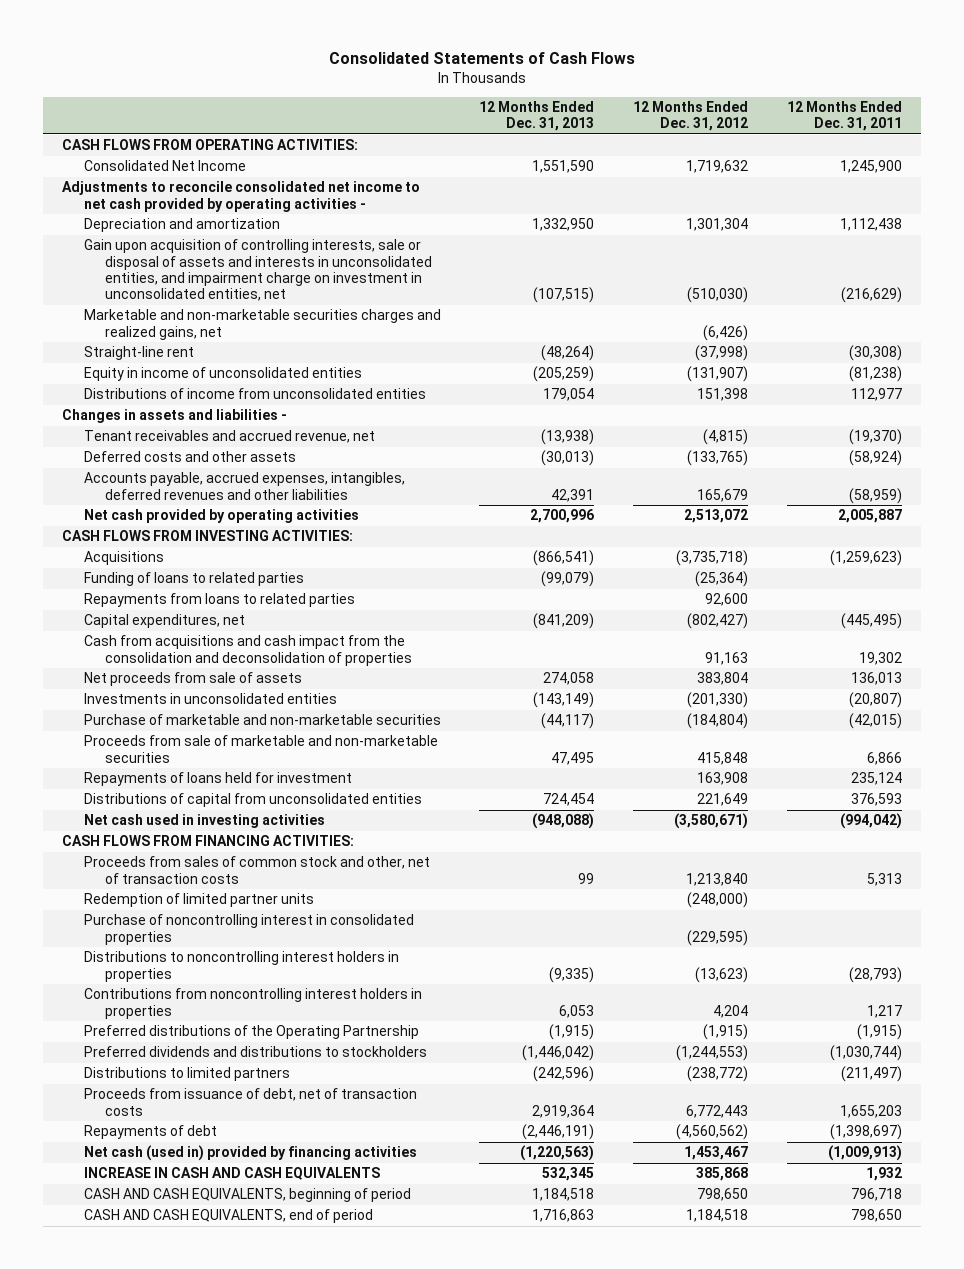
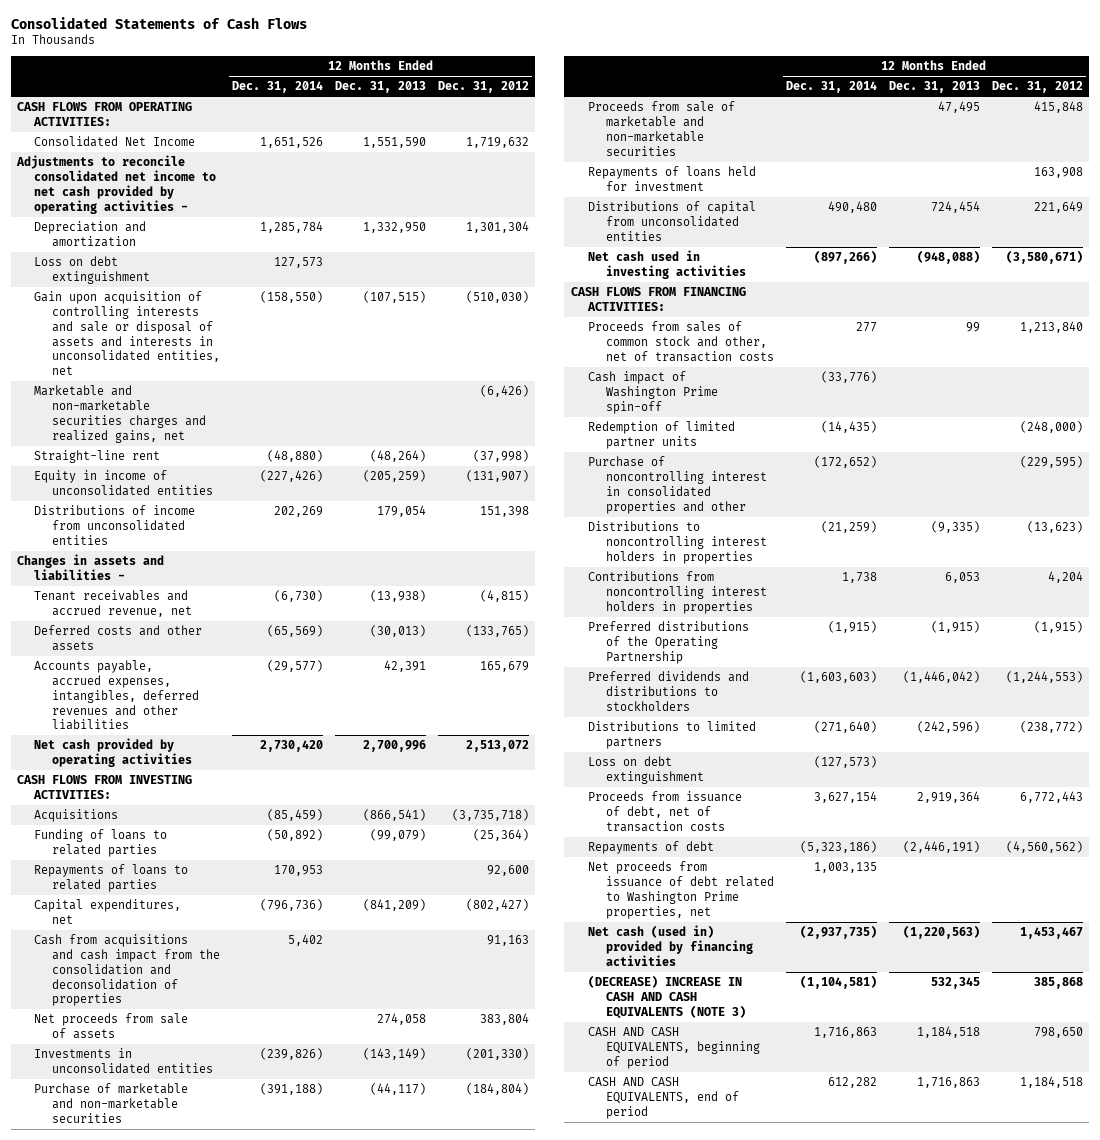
- | 12 Months Ended Dec. 31, 2013 | 12 Months Ended Dec. 31, 2012 | 12 Months Ended Dec. 31, 2011
+ | 12 Months Ended Dec. 31, 2014 | 12 Months Ended Dec. 31, 2013 | 12 Months Ended Dec. 31, 2012
- Gain upon acquisition of controlling interests, sale or disposal of assets and interests in unconsolidated entities, and impairment charge on investment in unconsolidated entities, net | (107,515) | (510,030) | (216,629)
+ Loss on debt extinguishment | 127,573 | |
+ Gain upon acquisition of controlling interests and sale or disposal of assets and interests in unconsolidated entities, net | (158,550) | (107,515) | (510,030)
- Repayments from loans to related parties | | 92,600 |
+ Repayments of loans to related parties | 170,953 | | 92,600
+ Cash impact of Washington Prime spin-off | (33,776) | |
- Purchase of noncontrolling interest in consolidated properties | | (229,595) |
+ Purchase of noncontrolling interest in consolidated properties and other | (172,652) | | (229,595)
+ Loss on debt extinguishment | (127,573) | |
+ Net proceeds from issuance of debt related to Washington Prime properties, net | 1,003,135 | |
- INCREASE IN CASH AND CASH EQUIVALENTS | 532,345 | 385,868 | 1,932
+ (DECREASE) INCREASE IN CASH AND CASH EQUIVALENTS (NOTE 3) | (1,104,581) | 532,345 | 385,868

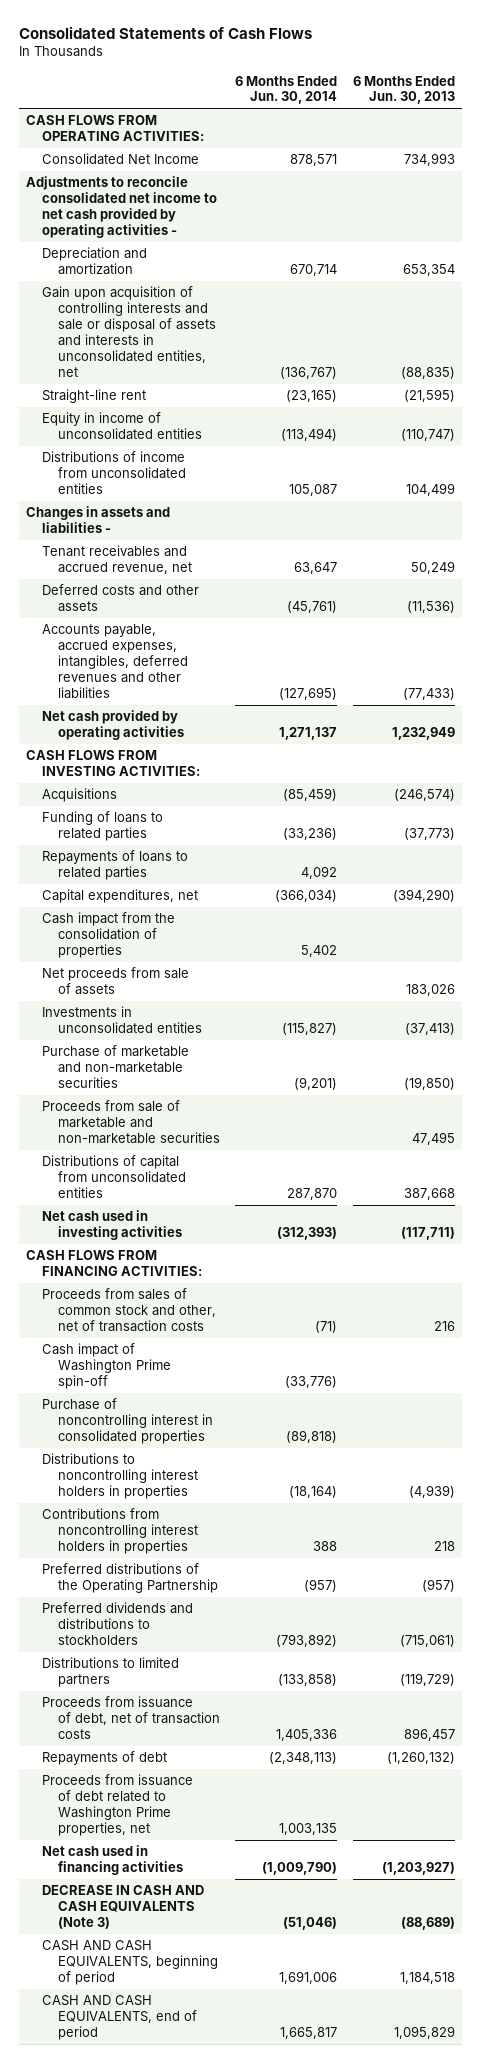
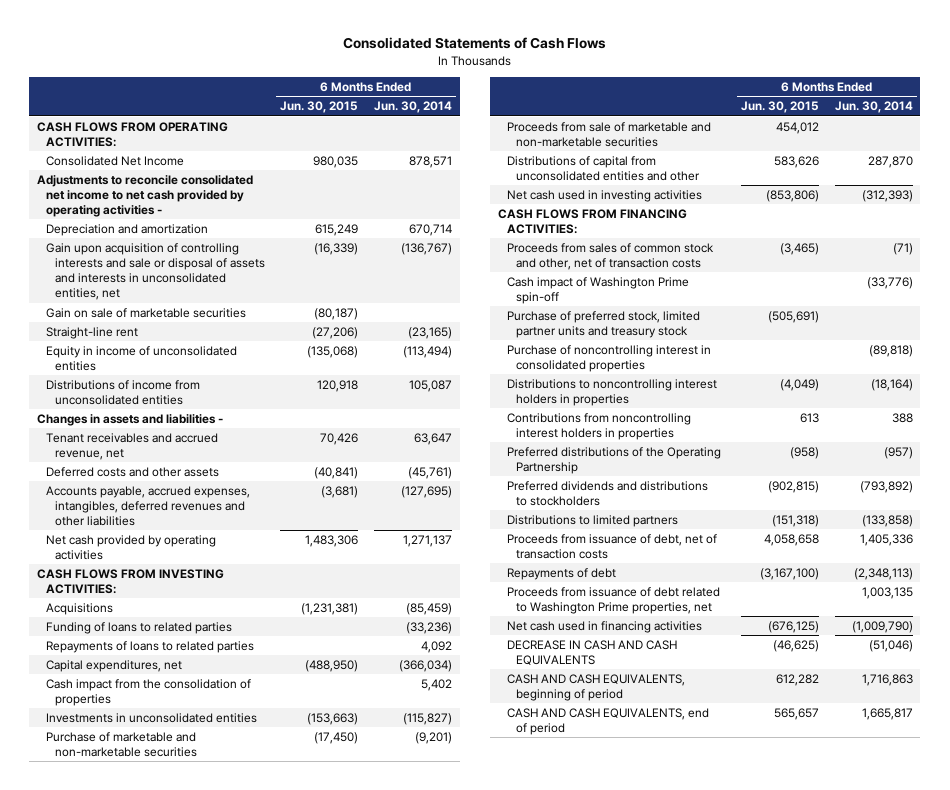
- | 6 Months Ended Jun. 30, 2014 | 6 Months Ended Jun. 30, 2013
+ | 6 Months Ended Jun. 30, 2015 | 6 Months Ended Jun. 30, 2014
+ Gain on sale of marketable securities | (80,187) |
- Net proceeds from sale of assets | | 183,026
- Distributions of capital from unconsolidated entities | 287,870 | 387,668
+ Distributions of capital from unconsolidated entities and other | 583,626 | 287,870
+ Purchase of preferred stock, limited partner units and treasury stock | (505,691) |
- DECREASE IN CASH AND CASH EQUIVALENTS (Note 3) | (51,046) | (88,689)
- CASH AND CASH EQUIVALENTS, beginning of period | 1,691,006 | 1,184,518
+ DECREASE IN CASH AND CASH EQUIVALENTS | (46,625) | (51,046)
+ CASH AND CASH EQUIVALENTS, beginning of period | 612,282 | 1,716,863

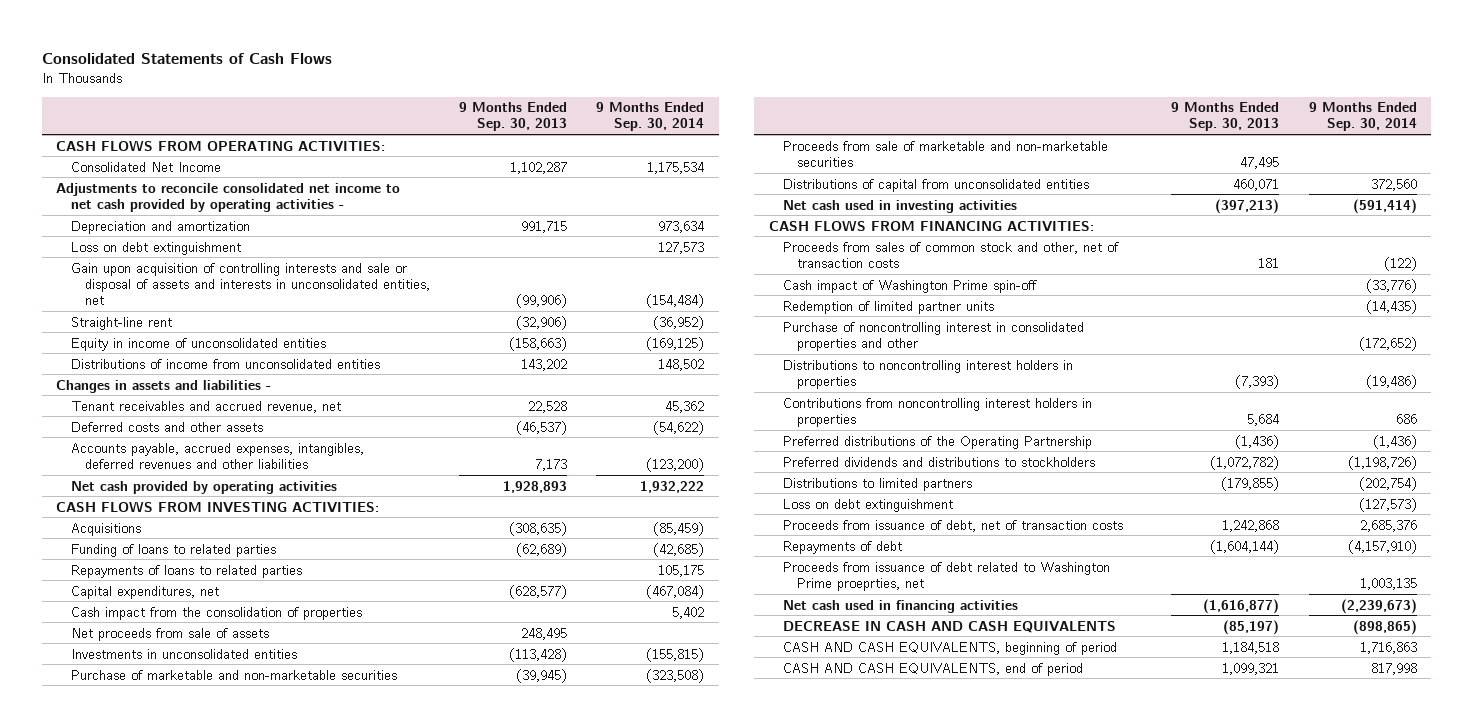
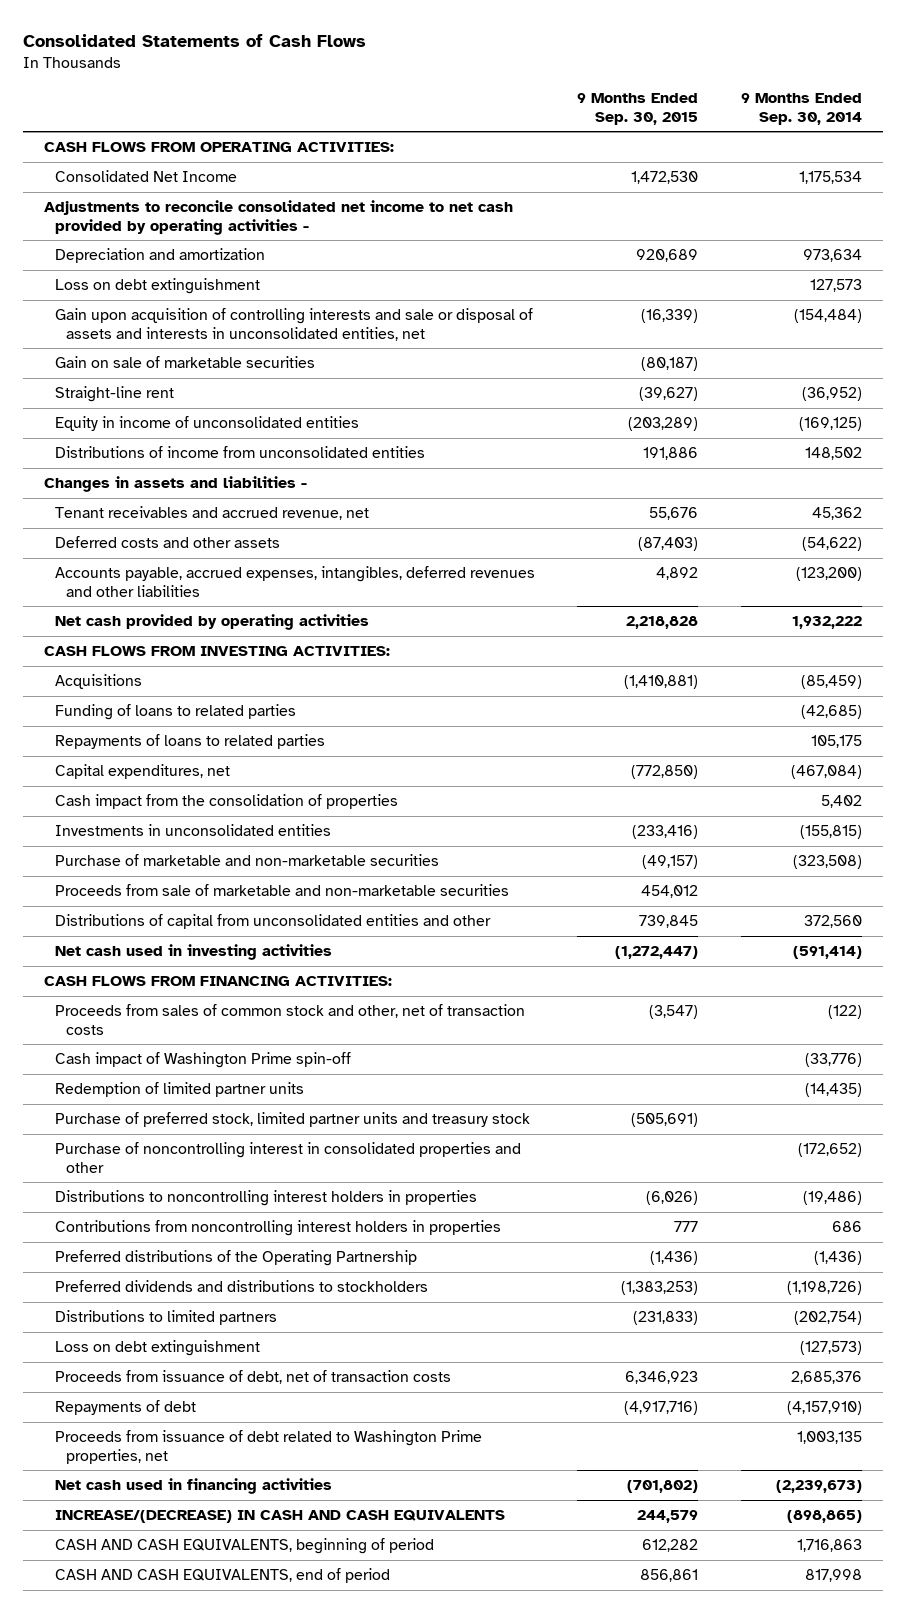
- | 9 Months Ended Sep. 30, 2013 | 9 Months Ended Sep. 30, 2014
+ | 9 Months Ended Sep. 30, 2015 | 9 Months Ended Sep. 30, 2014
+ Gain on sale of marketable securities | (80,187) |
- Net proceeds from sale of assets | 248,495 |
- Distributions of capital from unconsolidated entities | 460,071 | 372,560
+ Distributions of capital from unconsolidated entities and other | 739,845 | 372,560
+ Purchase of preferred stock, limited partner units and treasury stock | (505,691) |
- Proceeds from issuance of debt related to Washington Prime proeprties, net | | 1,003,135
+ Proceeds from issuance of debt related to Washington Prime properties, net | | 1,003,135
- DECREASE IN CASH AND CASH EQUIVALENTS | (85,197) | (898,865)
+ INCREASE/(DECREASE) IN CASH AND CASH EQUIVALENTS | 244,579 | (898,865)

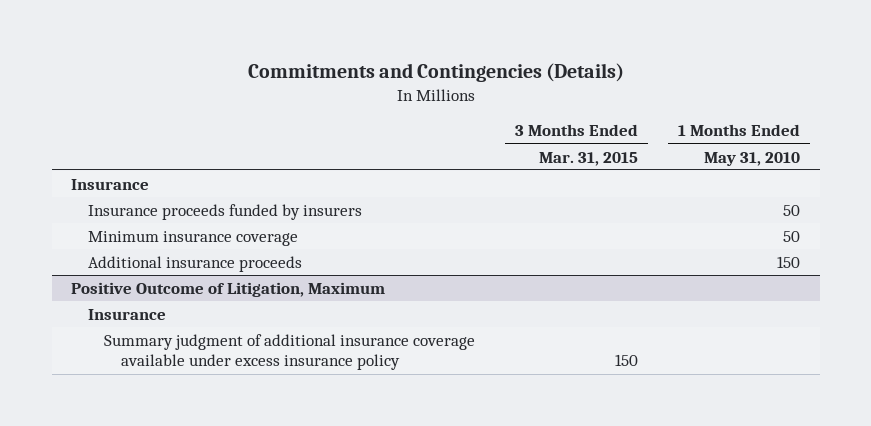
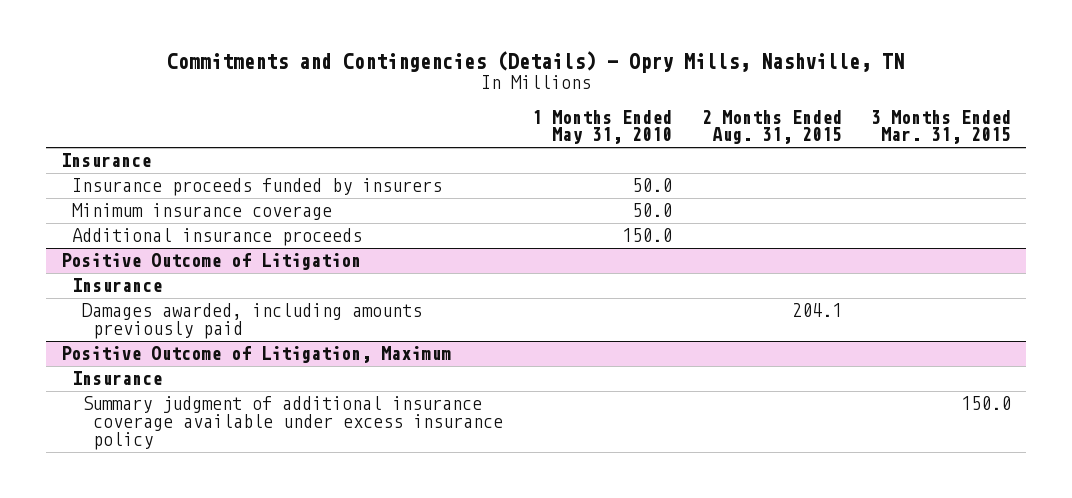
- Commitments and Contingencies (Details)
+ Commitments and Contingencies (Details) - Opry Mills, Nashville, TN
- | 3 Months Ended Mar. 31, 2015 | 1 Months Ended May 31, 2010
+ | 1 Months Ended May 31, 2010 | 2 Months Ended Aug. 31, 2015 | 3 Months Ended Mar. 31, 2015
- Insurance proceeds funded by insurers | | 50
- Minimum insurance coverage | | 50
- Additional insurance proceeds | | 150
+ Insurance proceeds funded by insurers | 50.0 | |
+ Minimum insurance coverage | 50.0 | |
+ Additional insurance proceeds | 150.0 | |
+ Positive Outcome of Litigation
+ Insurance
+ Damages awarded, including amounts previously paid | | 204.1 |
@ Positive Outcome of Litigation, Maximum
- Summary judgment of additional insurance coverage available under excess insurance policy | 150 |
+ Summary judgment of additional insurance coverage available under excess insurance policy | | | 150.0

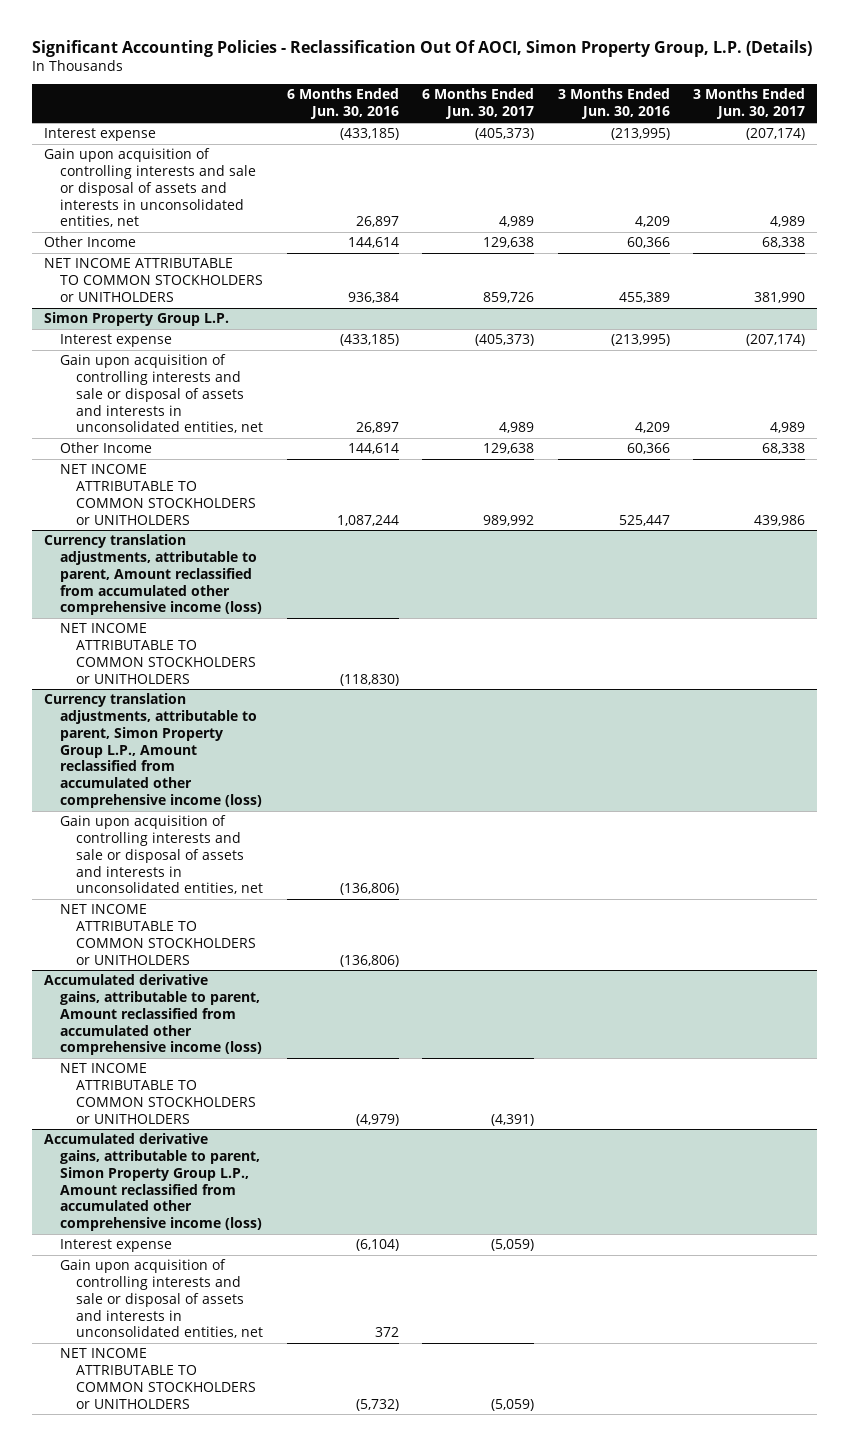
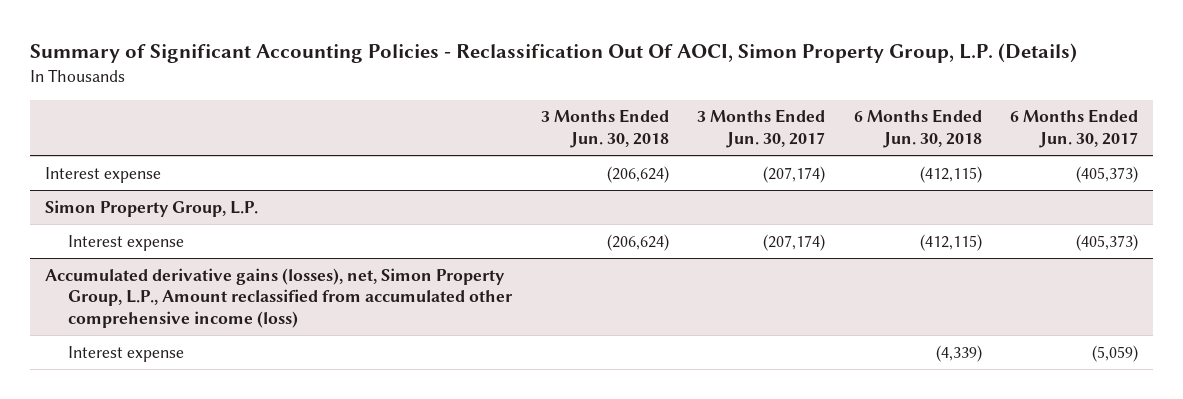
- Significant Accounting Policies - Reclassification Out Of AOCI, Simon Property Group, L.P. (Details)
+ Summary of Significant Accounting Policies - Reclassification Out Of AOCI, Simon Property Group, L.P. (Details)
- | 6 Months Ended Jun. 30, 2016 | 6 Months Ended Jun. 30, 2017 | 3 Months Ended Jun. 30, 2016 | 3 Months Ended Jun. 30, 2017
+ | 3 Months Ended Jun. 30, 2018 | 3 Months Ended Jun. 30, 2017 | 6 Months Ended Jun. 30, 2018 | 6 Months Ended Jun. 30, 2017
- Gain upon acquisition of controlling interests and sale or disposal of assets and interests in unconsolidated entities, net | 26,897 | 4,989 | 4,209 | 4,989
- Other Income | 144,614 | 129,638 | 60,366 | 68,338
- NET INCOME ATTRIBUTABLE TO COMMON STOCKHOLDERS or UNITHOLDERS | 936,384 | 859,726 | 455,389 | 381,990
- Simon Property Group L.P.
+ Simon Property Group, L.P.
- Gain upon acquisition of controlling interests and sale or disposal of assets and interests in unconsolidated entities, net | 26,897 | 4,989 | 4,209 | 4,989
- Other Income | 144,614 | 129,638 | 60,366 | 68,338
- NET INCOME ATTRIBUTABLE TO COMMON STOCKHOLDERS or UNITHOLDERS | 1,087,244 | 989,992 | 525,447 | 439,986
- Currency translation adjustments, attributable to parent, Amount reclassified from accumulated other comprehensive income (loss)
- NET INCOME ATTRIBUTABLE TO COMMON STOCKHOLDERS or UNITHOLDERS | (118,830) | | |
- Currency translation adjustments, attributable to parent, Simon Property Group L.P., Amount reclassified from accumulated other comprehensive income (loss)
- Gain upon acquisition of controlling interests and sale or disposal of assets and interests in unconsolidated entities, net | (136,806) | | |
- NET INCOME ATTRIBUTABLE TO COMMON STOCKHOLDERS or UNITHOLDERS | (136,806) | | |
- Accumulated derivative gains, attributable to parent, Amount reclassified from accumulated other comprehensive income (loss)
- NET INCOME ATTRIBUTABLE TO COMMON STOCKHOLDERS or UNITHOLDERS | (4,979) | (4,391) | |
- Accumulated derivative gains, attributable to parent, Simon Property Group L.P., Amount reclassified from accumulated other comprehensive income (loss)
+ Accumulated derivative gains (losses), net, Simon Property Group, L.P., Amount reclassified from accumulated other comprehensive income (loss)
- Gain upon acquisition of controlling interests and sale or disposal of assets and interests in unconsolidated entities, net | 372 | | |
- NET INCOME ATTRIBUTABLE TO COMMON STOCKHOLDERS or UNITHOLDERS | (5,732) | (5,059) | |

